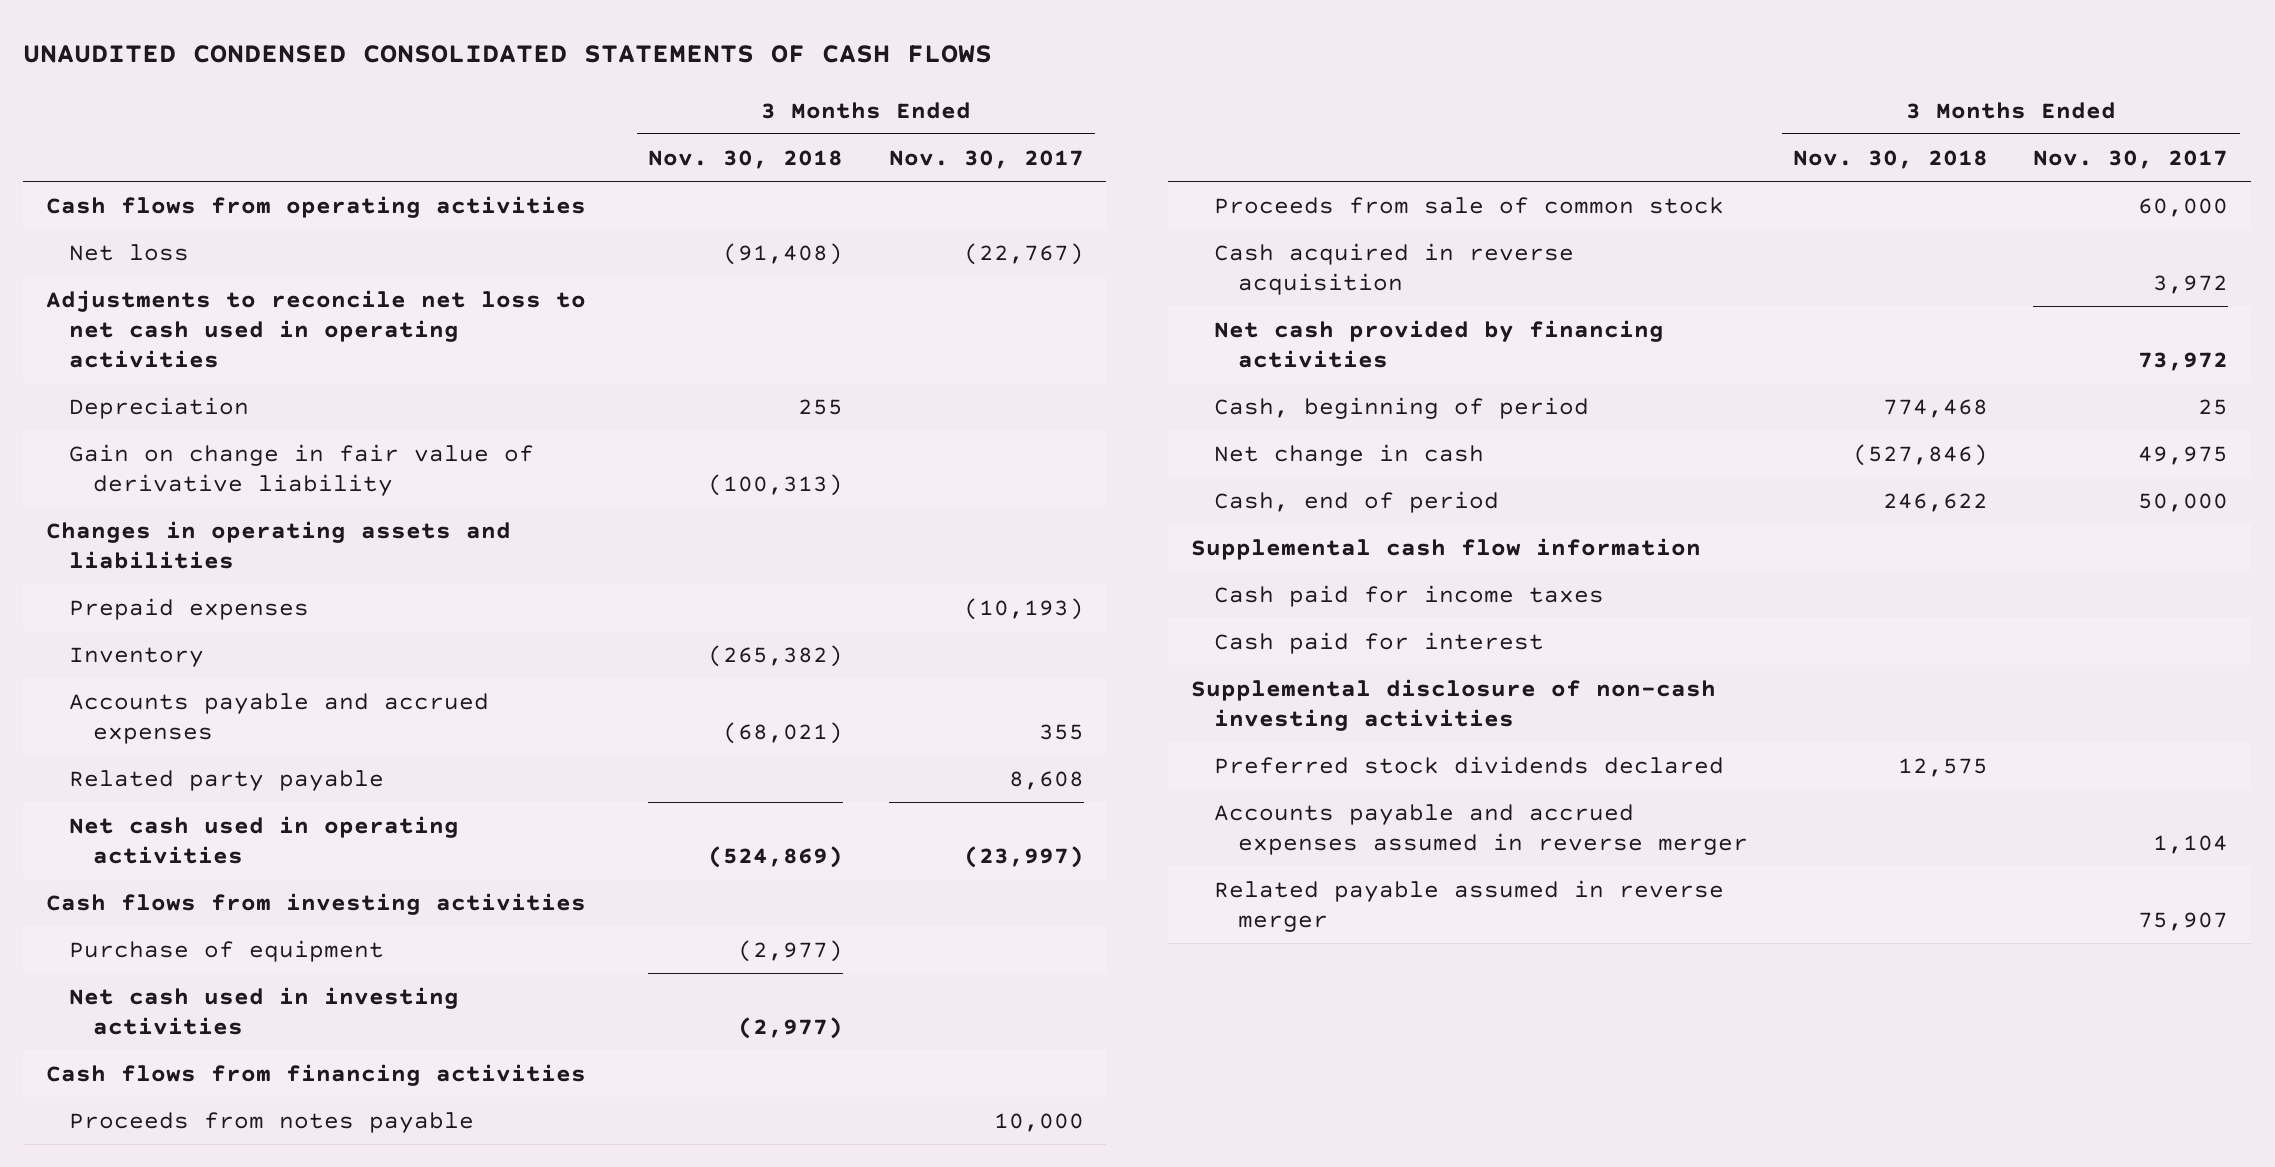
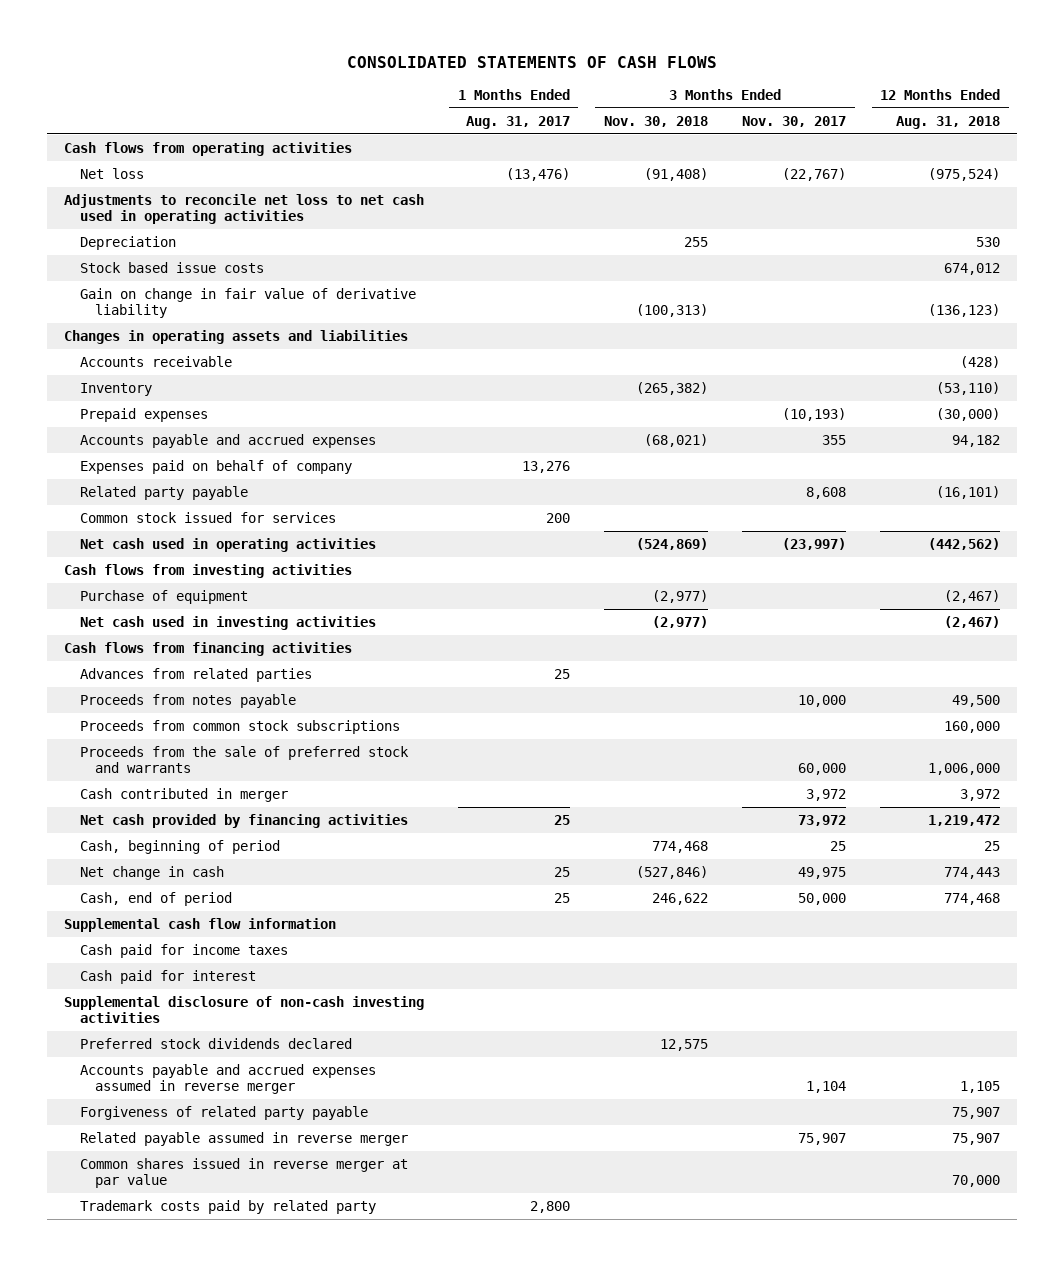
- UNAUDITED CONDENSED CONSOLIDATED STATEMENTS OF CASH FLOWS
+ CONSOLIDATED STATEMENTS OF CASH FLOWS
- | 3 Months Ended Nov. 30, 2018 | 3 Months Ended Nov. 30, 2017
+ | 1 Months Ended Aug. 31, 2017 | 3 Months Ended Nov. 30, 2018 | 3 Months Ended Nov. 30, 2017 | 12 Months Ended Aug. 31, 2018
+ Stock based issue costs | | | | 674,012
+ Accounts receivable | | | | (428)
moved down: Prepaid expenses | | | (10,193) | (30,000)
+ Expenses paid on behalf of company | 13,276 | | |
+ Common stock issued for services | 200 | | |
+ Advances from related parties | 25 | | |
- Proceeds from sale of common stock | | 60,000
- Cash acquired in reverse acquisition | | 3,972
+ Proceeds from common stock subscriptions | | | | 160,000
+ Proceeds from the sale of preferred stock and warrants | | | 60,000 | 1,006,000
+ Cash contributed in merger | | | 3,972 | 3,972
+ Forgiveness of related party payable | | | | 75,907
+ Common shares issued in reverse merger at par value | | | | 70,000
+ Trademark costs paid by related party | 2,800 | | |

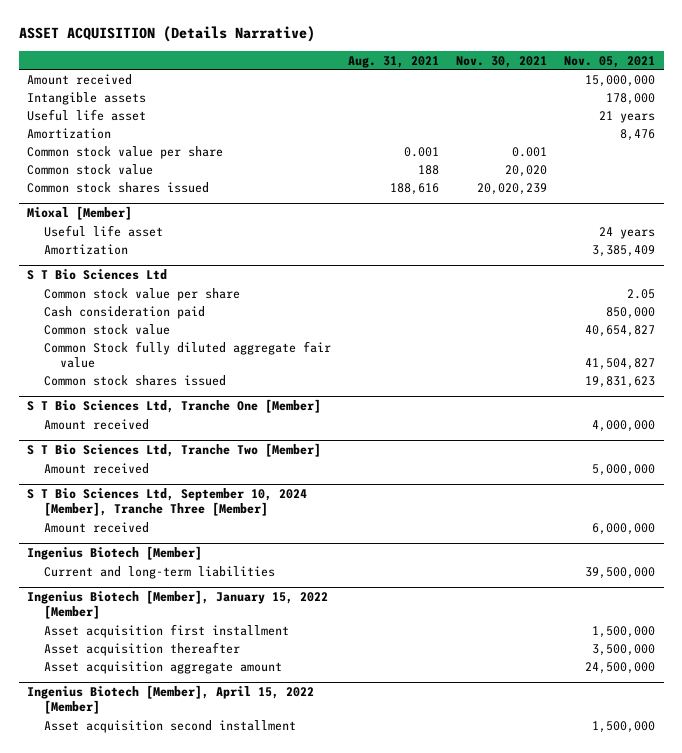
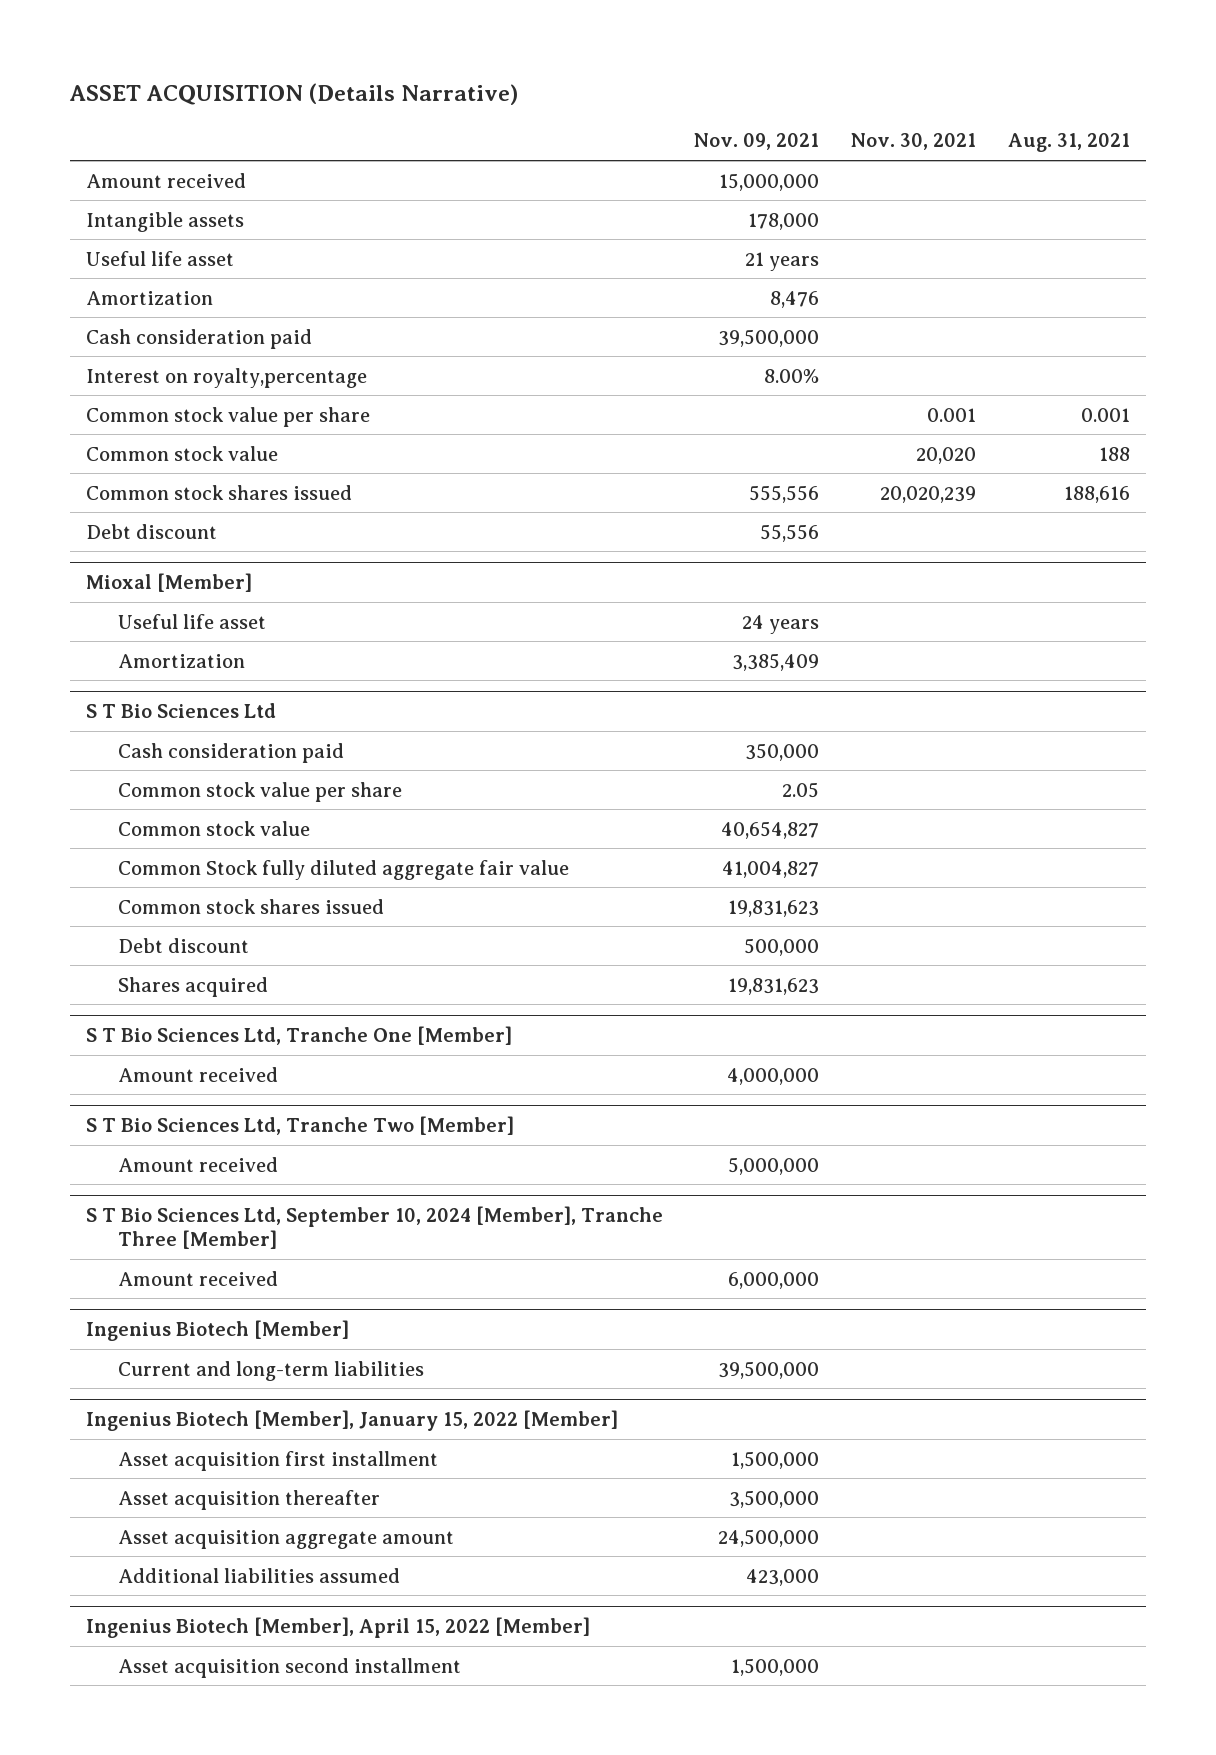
- | Aug. 31, 2021 | Nov. 30, 2021 | Nov. 05, 2021
+ | Nov. 09, 2021 | Nov. 30, 2021 | Aug. 31, 2021
+ Cash consideration paid | 39,500,000 | |
+ Interest on royalty,percentage | 8.00% | |
+ Debt discount | 55,556 | |
@ S T Bio Sciences Ltd
moved down: Common stock value per share | 2.05 | |
+ Debt discount | 500,000 | |
+ Shares acquired | 19,831,623 | |
@ Ingenius Biotech [Member], January 15, 2022 [Member]
+ Additional liabilities assumed | 423,000 | |

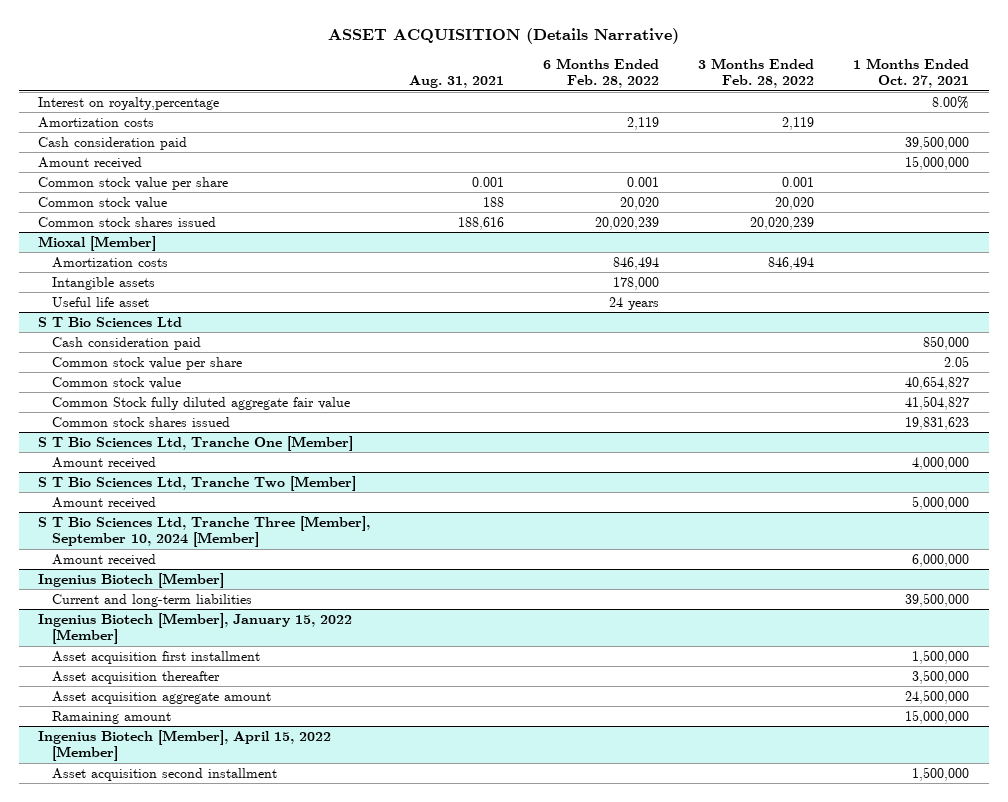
- | Nov. 09, 2021 | Nov. 30, 2021 | Aug. 31, 2021
+ | Aug. 31, 2021 | 6 Months Ended Feb. 28, 2022 | 3 Months Ended Feb. 28, 2022 | 1 Months Ended Oct. 27, 2021
- Intangible assets | 178,000 | |
- Useful life asset | 21 years | |
- Amortization | 8,476 | |
+ Amortization costs | | 2,119 | 2,119 |
moved down: Cash consideration paid | | | | 39,500,000
moved down: Amount received | | | | 15,000,000
- Debt discount | 55,556 | |
@ Mioxal [Member]
+ Amortization costs | | 846,494 | 846,494 |
+ Intangible assets | | 178,000 | |
- Amortization | 3,385,409 | |
@ S T Bio Sciences Ltd
- Debt discount | 500,000 | |
- Shares acquired | 19,831,623 | |
- S T Bio Sciences Ltd, September 10, 2024 [Member], Tranche Three [Member]
+ S T Bio Sciences Ltd, Tranche Three [Member], September 10, 2024 [Member]
@ Ingenius Biotech [Member], January 15, 2022 [Member]
- Additional liabilities assumed | 423,000 | |
+ Ramaining amount | | | | 15,000,000

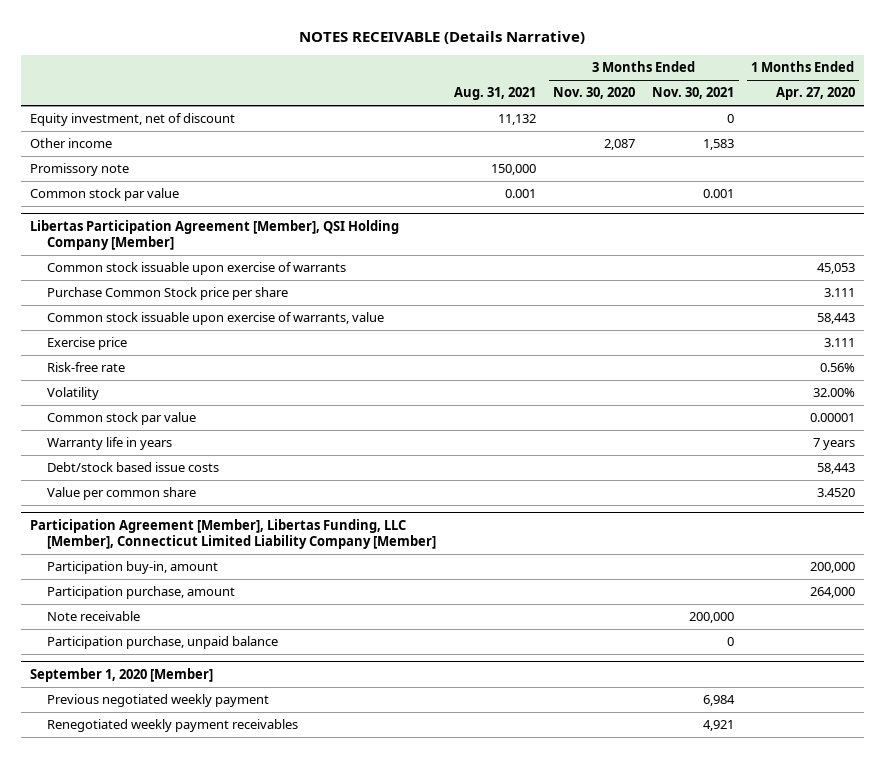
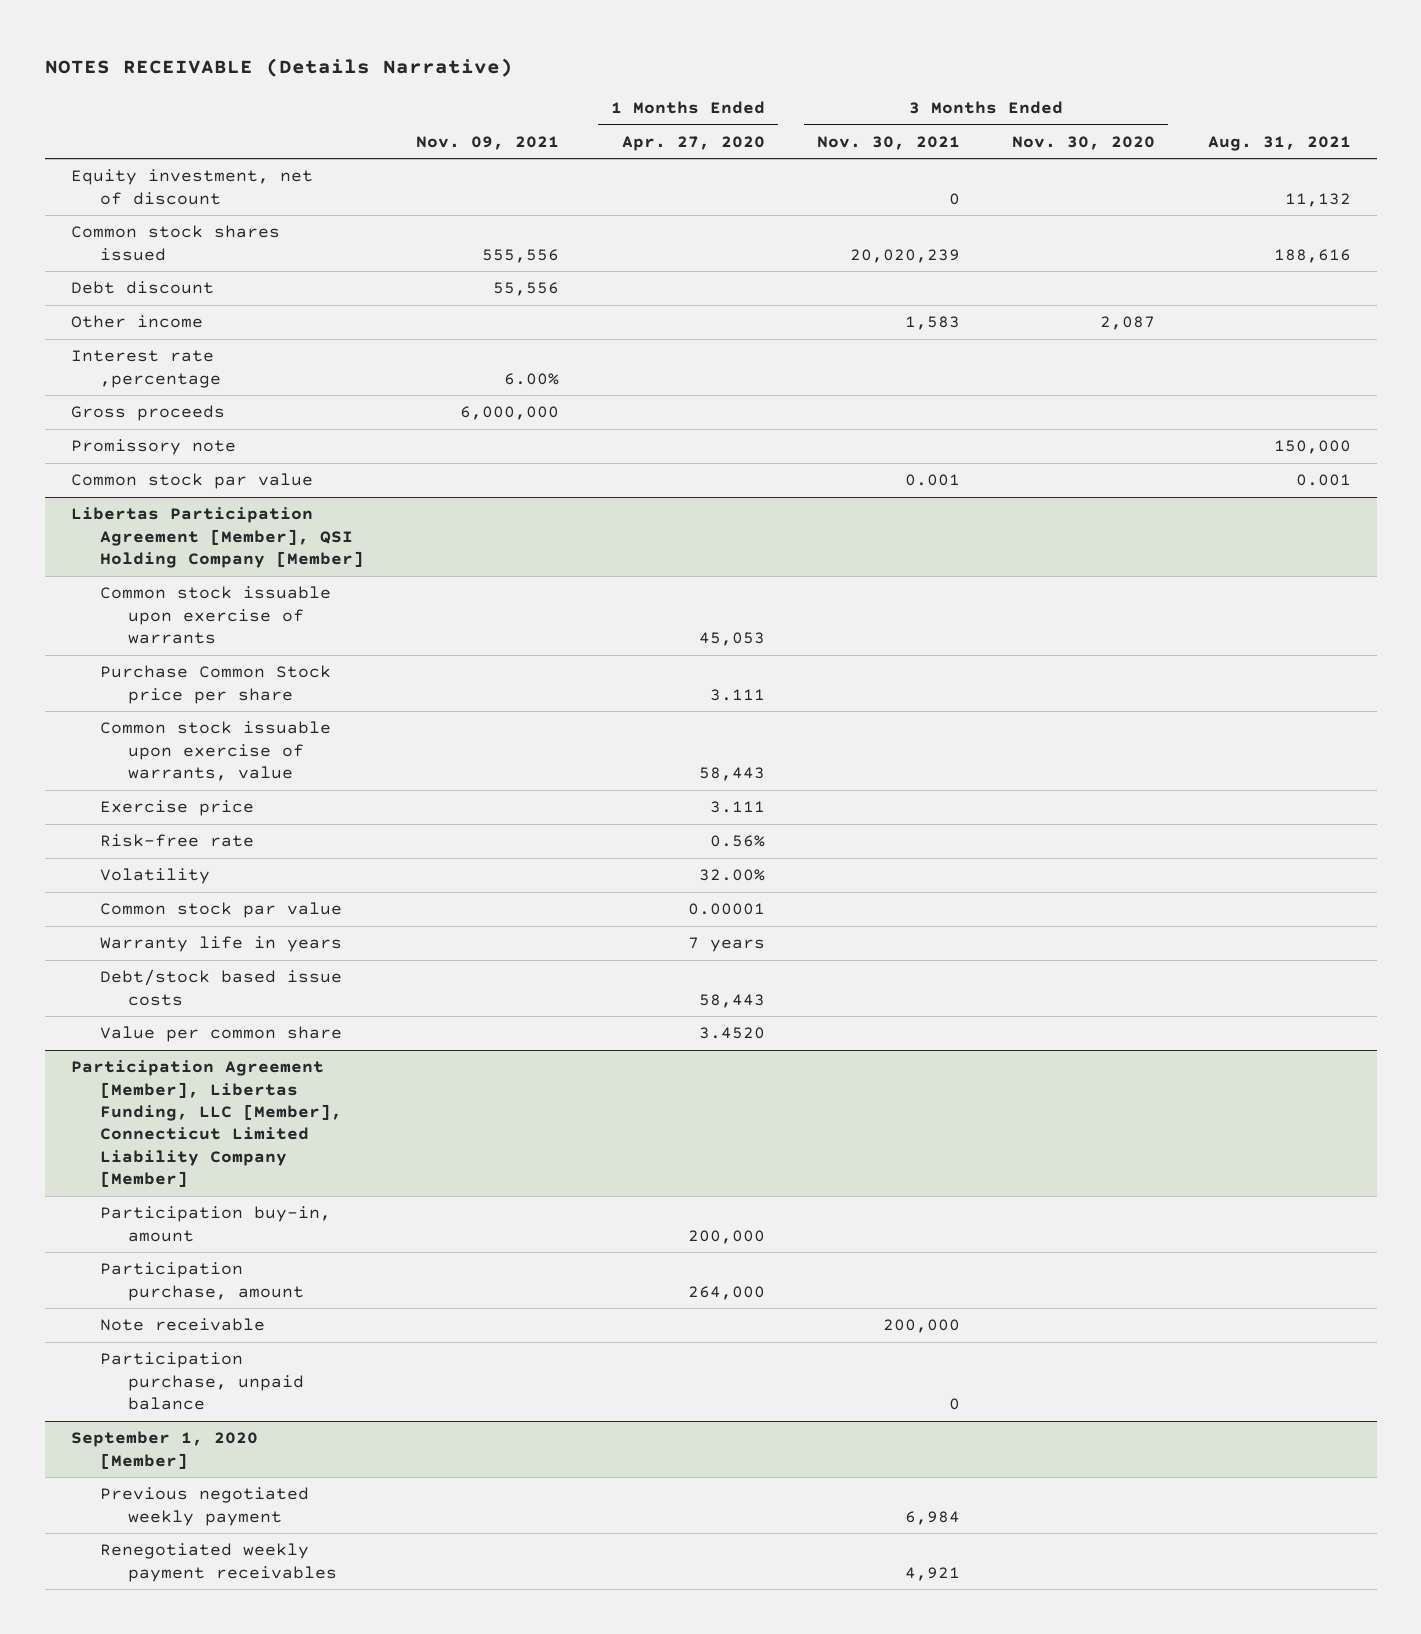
- | Aug. 31, 2021 | 3 Months Ended Nov. 30, 2020 | 3 Months Ended Nov. 30, 2021 | 1 Months Ended Apr. 27, 2020
+ | Nov. 09, 2021 | 1 Months Ended Apr. 27, 2020 | 3 Months Ended Nov. 30, 2021 | 3 Months Ended Nov. 30, 2020 | Aug. 31, 2021
+ Common stock shares issued | 555,556 | | 20,020,239 | | 188,616
+ Debt discount | 55,556 | | | |
+ Interest rate ,percentage | 6.00% | | | |
+ Gross proceeds | 6,000,000 | | | |

